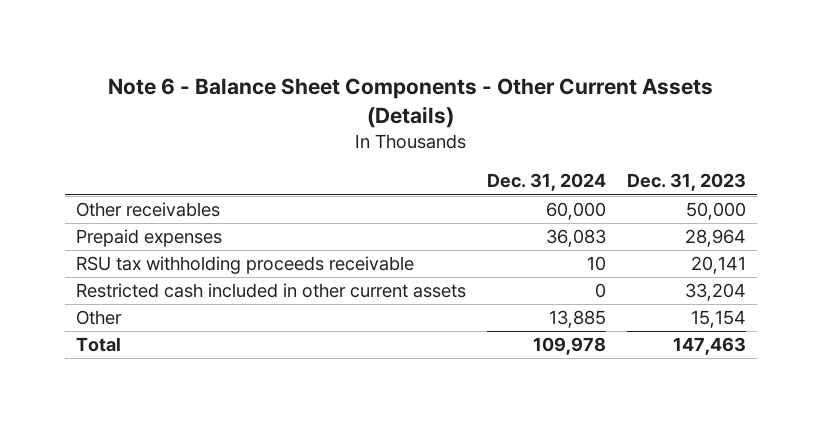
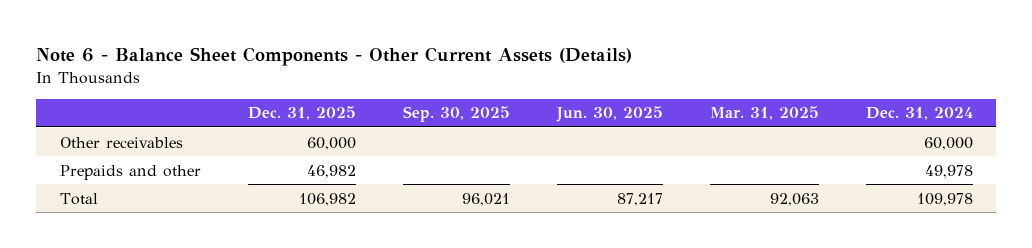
- | Dec. 31, 2024 | Dec. 31, 2023
+ | Dec. 31, 2025 | Sep. 30, 2025 | Jun. 30, 2025 | Mar. 31, 2025 | Dec. 31, 2024
- Prepaid expenses | 36,083 | 28,964
- RSU tax withholding proceeds receivable | 10 | 20,141
- Restricted cash included in other current assets | 0 | 33,204
- Other | 13,885 | 15,154
+ Prepaids and other | 46,982 | | | | 49,978

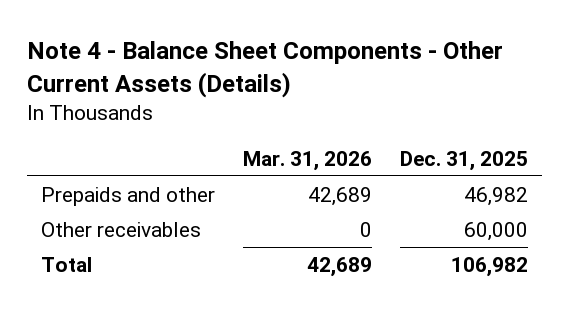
- Note 6 - Balance Sheet Components - Other Current Assets (Details)
+ Note 4 - Balance Sheet Components - Other Current Assets (Details)
- | Dec. 31, 2025 | Sep. 30, 2025 | Jun. 30, 2025 | Mar. 31, 2025 | Dec. 31, 2024
+ | Mar. 31, 2026 | Dec. 31, 2025
moved down: Other receivables | 0 | 60,000

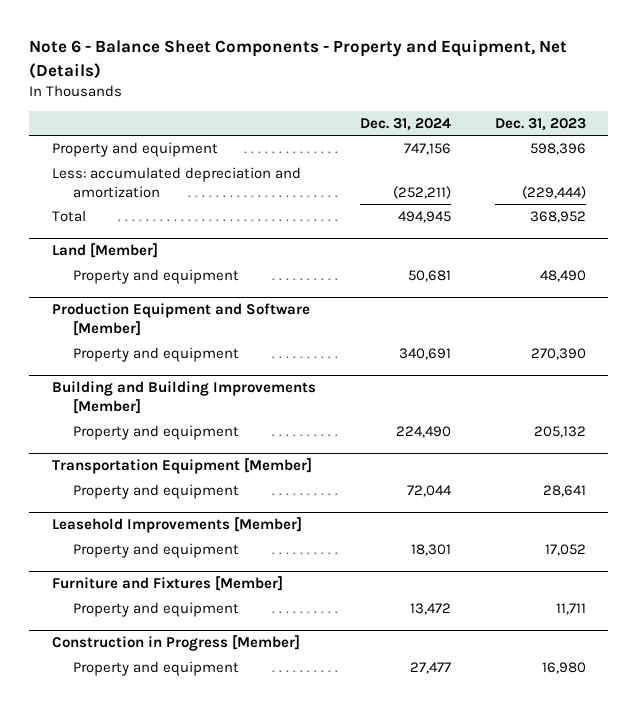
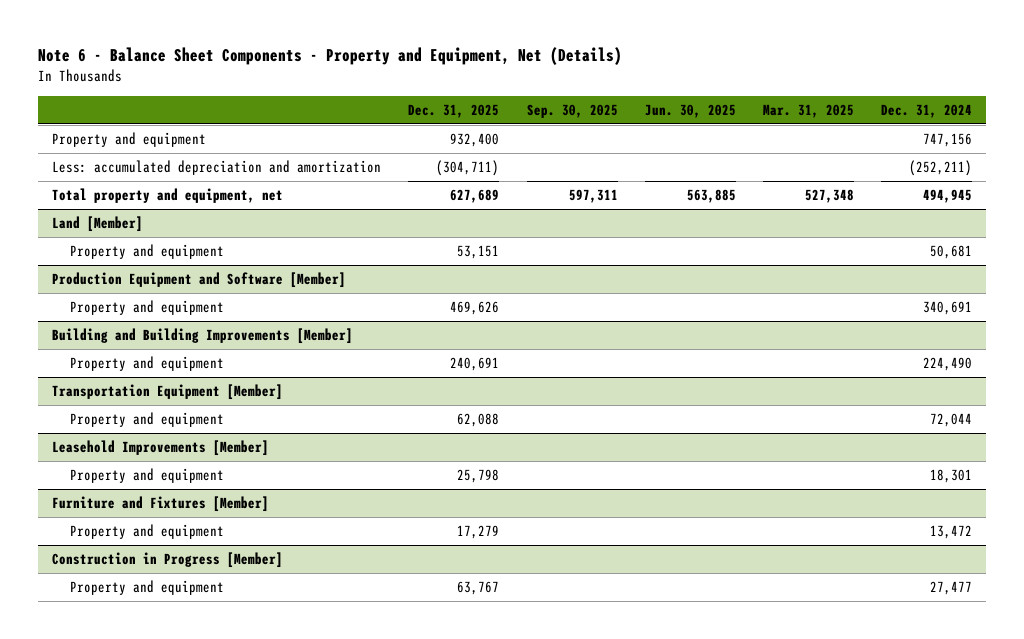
- | Dec. 31, 2024 | Dec. 31, 2023
+ | Dec. 31, 2025 | Sep. 30, 2025 | Jun. 30, 2025 | Mar. 31, 2025 | Dec. 31, 2024
- Total | 494,945 | 368,952
+ Total property and equipment, net | 627,689 | 597,311 | 563,885 | 527,348 | 494,945

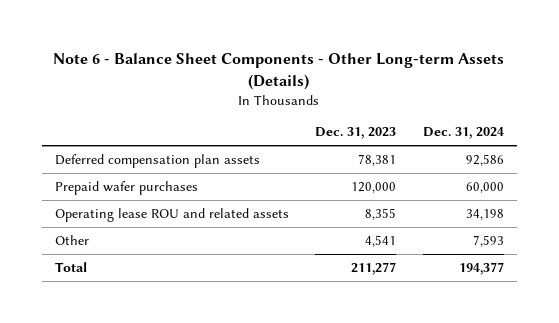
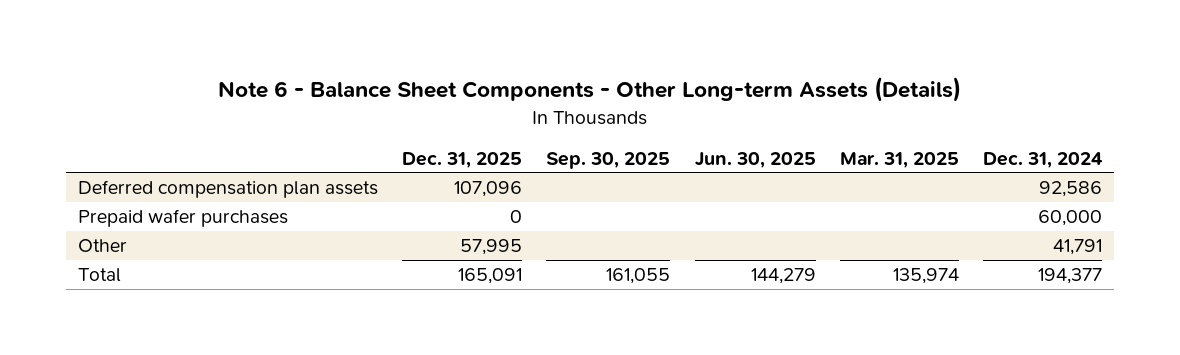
- | Dec. 31, 2023 | Dec. 31, 2024
+ | Dec. 31, 2025 | Sep. 30, 2025 | Jun. 30, 2025 | Mar. 31, 2025 | Dec. 31, 2024
- Operating lease ROU and related assets | 8,355 | 34,198
- Other | 4,541 | 7,593
+ Other | 57,995 | | | | 41,791

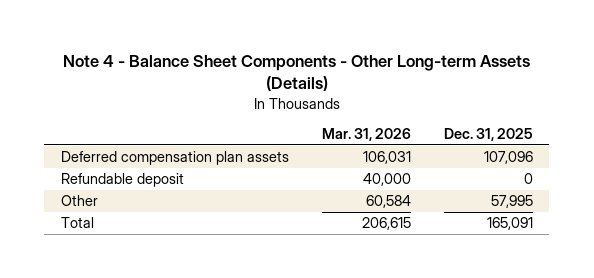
- Note 6 - Balance Sheet Components - Other Long-term Assets (Details)
+ Note 4 - Balance Sheet Components - Other Long-term Assets (Details)
- | Dec. 31, 2025 | Sep. 30, 2025 | Jun. 30, 2025 | Mar. 31, 2025 | Dec. 31, 2024
+ | Mar. 31, 2026 | Dec. 31, 2025
- Prepaid wafer purchases | 0 | | | | 60,000
+ Refundable deposit | 40,000 | 0

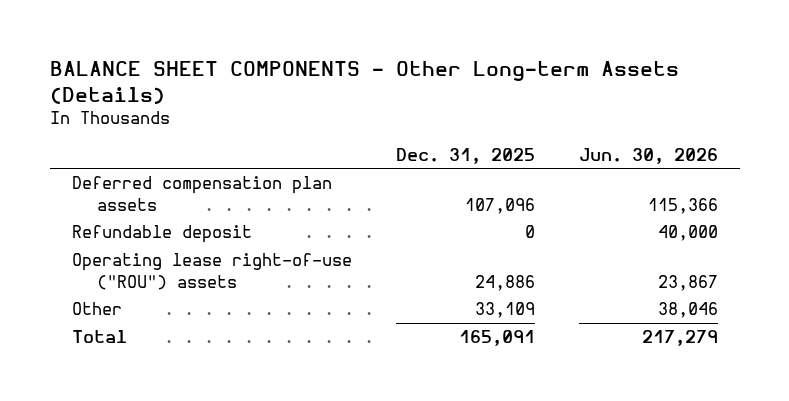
- Note 4 - Balance Sheet Components - Other Long-term Assets (Details)
+ BALANCE SHEET COMPONENTS - Other Long-term Assets (Details)
- | Mar. 31, 2026 | Dec. 31, 2025
+ | Dec. 31, 2025 | Jun. 30, 2026
- Other | 60,584 | 57,995
+ Operating lease right-of-use ("ROU") assets | 24,886 | 23,867
+ Other | 33,109 | 38,046

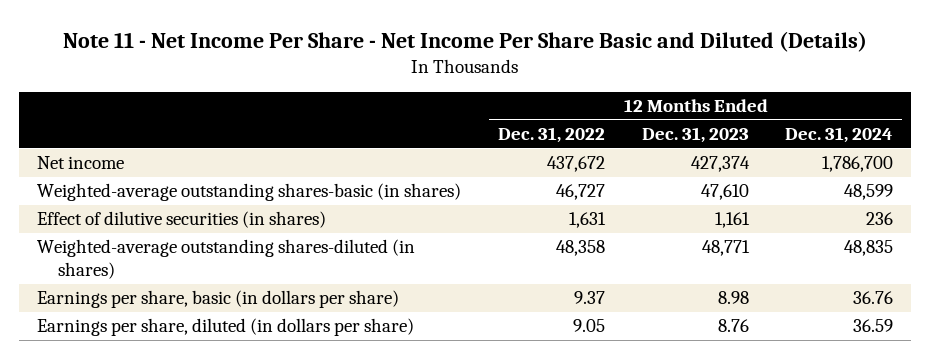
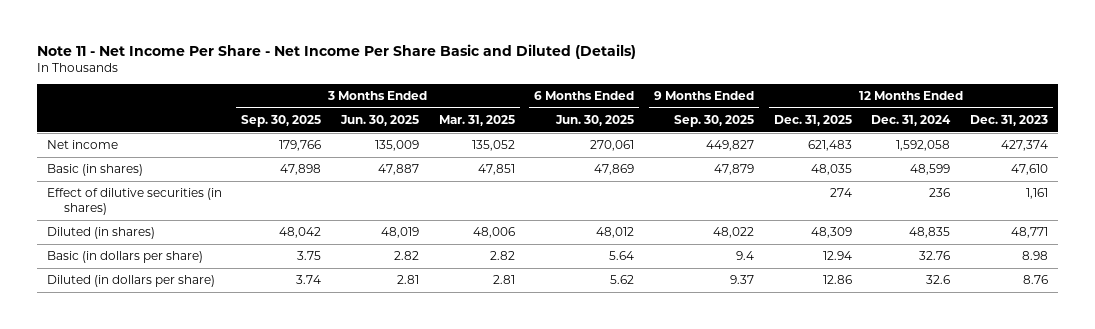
- | 12 Months Ended Dec. 31, 2022 | 12 Months Ended Dec. 31, 2023 | 12 Months Ended Dec. 31, 2024
+ | 3 Months Ended Sep. 30, 2025 | 3 Months Ended Jun. 30, 2025 | 3 Months Ended Mar. 31, 2025 | 6 Months Ended Jun. 30, 2025 | 9 Months Ended Sep. 30, 2025 | 12 Months Ended Dec. 31, 2025 | 12 Months Ended Dec. 31, 2024 | 12 Months Ended Dec. 31, 2023
- Net income | 437,672 | 427,374 | 1,786,700
- Weighted-average outstanding shares-basic (in shares) | 46,727 | 47,610 | 48,599
+ Net income | 179,766 | 135,009 | 135,052 | 270,061 | 449,827 | 621,483 | 1,592,058 | 427,374
+ Basic (in shares) | 47,898 | 47,887 | 47,851 | 47,869 | 47,879 | 48,035 | 48,599 | 47,610
- Weighted-average outstanding shares-diluted (in shares) | 48,358 | 48,771 | 48,835
- Earnings per share, basic (in dollars per share) | 9.37 | 8.98 | 36.76
- Earnings per share, diluted (in dollars per share) | 9.05 | 8.76 | 36.59
+ Diluted (in shares) | 48,042 | 48,019 | 48,006 | 48,012 | 48,022 | 48,309 | 48,835 | 48,771
+ Basic (in dollars per share) | 3.75 | 2.82 | 2.82 | 5.64 | 9.4 | 12.94 | 32.76 | 8.98
+ Diluted (in dollars per share) | 3.74 | 2.81 | 2.81 | 5.62 | 9.37 | 12.86 | 32.6 | 8.76

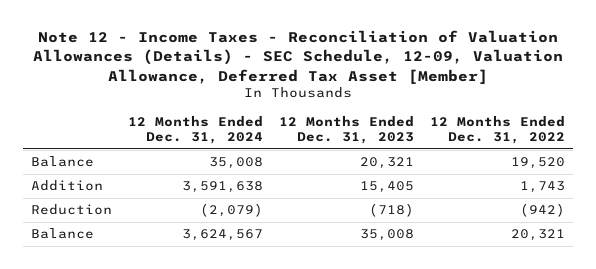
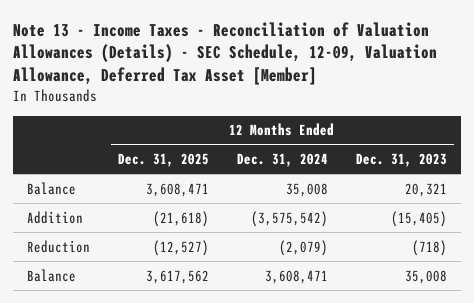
- Note 12 - Income Taxes - Reconciliation of Valuation Allowances (Details) - SEC Schedule, 12-09, Valuation Allowance, Deferred Tax Asset [Member]
+ Note 13 - Income Taxes - Reconciliation of Valuation Allowances (Details) - SEC Schedule, 12-09, Valuation Allowance, Deferred Tax Asset [Member]
- | 12 Months Ended Dec. 31, 2024 | 12 Months Ended Dec. 31, 2023 | 12 Months Ended Dec. 31, 2022
+ | 12 Months Ended Dec. 31, 2025 | 12 Months Ended Dec. 31, 2024 | 12 Months Ended Dec. 31, 2023
- Addition | 3,591,638 | 15,405 | 1,743
+ Addition | (21,618) | (3,575,542) | (15,405)
- Balance | 3,624,567 | 35,008 | 20,321
+ Balance | 3,617,562 | 3,608,471 | 35,008

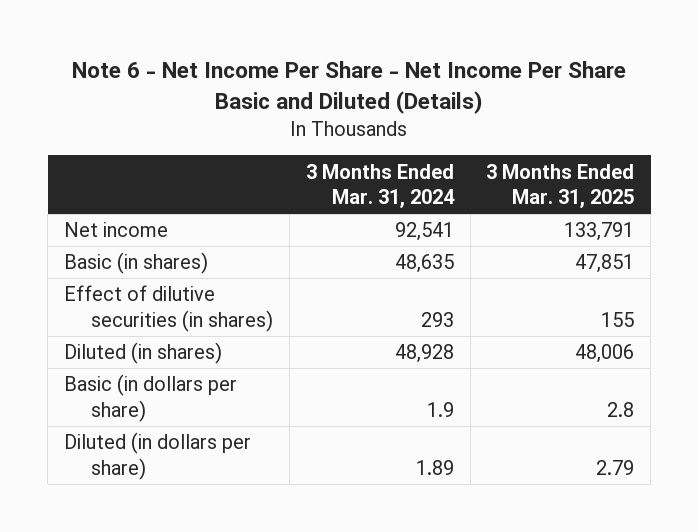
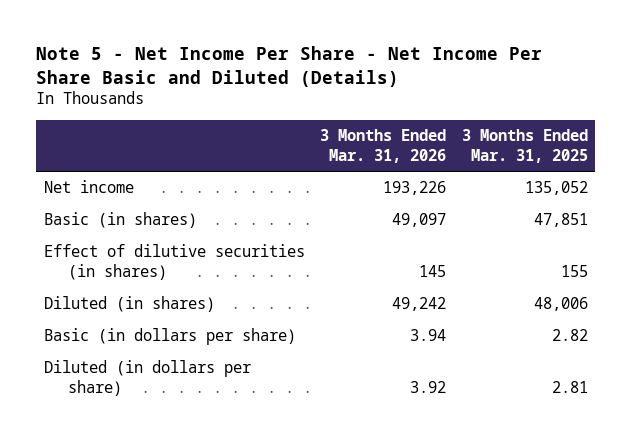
- Note 6 - Net Income Per Share - Net Income Per Share Basic and Diluted (Details)
+ Note 5 - Net Income Per Share - Net Income Per Share Basic and Diluted (Details)
- | 3 Months Ended Mar. 31, 2024 | 3 Months Ended Mar. 31, 2025
+ | 3 Months Ended Mar. 31, 2026 | 3 Months Ended Mar. 31, 2025
- Net income | 92,541 | 133,791
+ Net income | 193,226 | 135,052
- Basic (in dollars per share) | 1.9 | 2.8
- Diluted (in dollars per share) | 1.89 | 2.79
+ Basic (in dollars per share) | 3.94 | 2.82
+ Diluted (in dollars per share) | 3.92 | 2.81

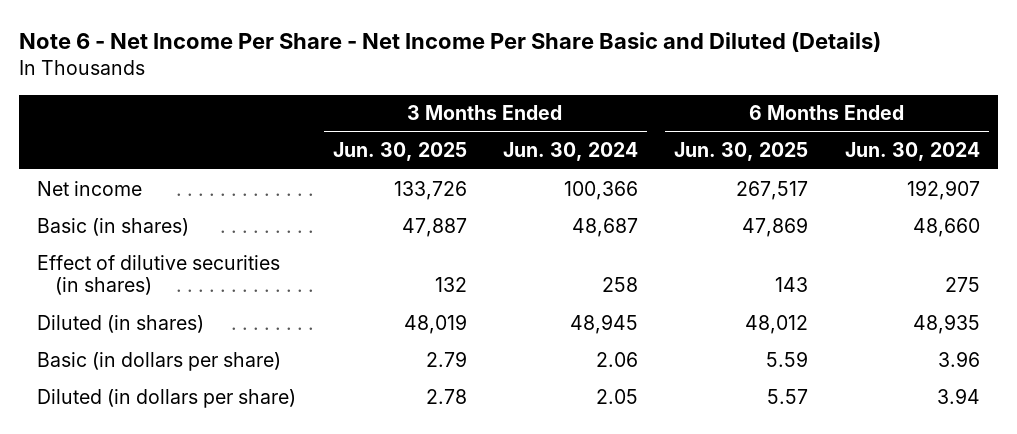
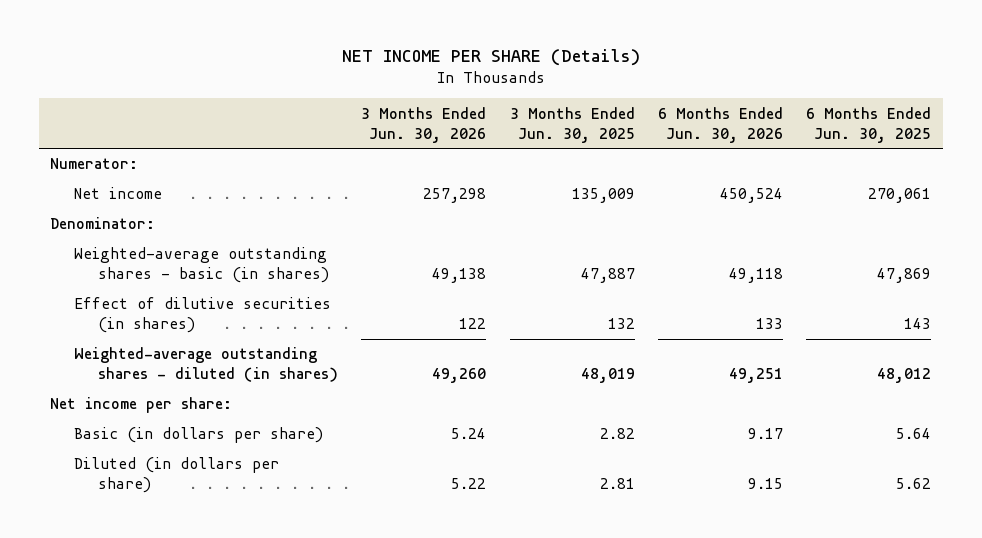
- Note 6 - Net Income Per Share - Net Income Per Share Basic and Diluted (Details)
+ NET INCOME PER SHARE (Details)
- | 3 Months Ended Jun. 30, 2025 | 3 Months Ended Jun. 30, 2024 | 6 Months Ended Jun. 30, 2025 | 6 Months Ended Jun. 30, 2024
+ | 3 Months Ended Jun. 30, 2026 | 3 Months Ended Jun. 30, 2025 | 6 Months Ended Jun. 30, 2026 | 6 Months Ended Jun. 30, 2025
- Net income | 133,726 | 100,366 | 267,517 | 192,907
- Basic (in shares) | 47,887 | 48,687 | 47,869 | 48,660
+ Numerator:
+ Net income | 257,298 | 135,009 | 450,524 | 270,061
+ Denominator:
+ Weighted-average outstanding shares - basic (in shares) | 49,138 | 47,887 | 49,118 | 47,869
- Diluted (in shares) | 48,019 | 48,945 | 48,012 | 48,935
- Basic (in dollars per share) | 2.79 | 2.06 | 5.59 | 3.96
- Diluted (in dollars per share) | 2.78 | 2.05 | 5.57 | 3.94
+ Weighted-average outstanding shares - diluted (in shares) | 49,260 | 48,019 | 49,251 | 48,012
+ Net income per share:
+ Basic (in dollars per share) | 5.24 | 2.82 | 9.17 | 5.64
+ Diluted (in dollars per share) | 5.22 | 2.81 | 9.15 | 5.62

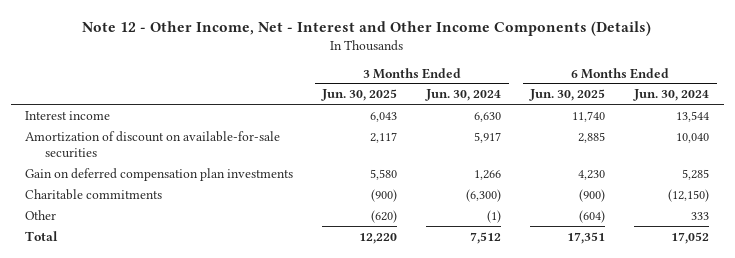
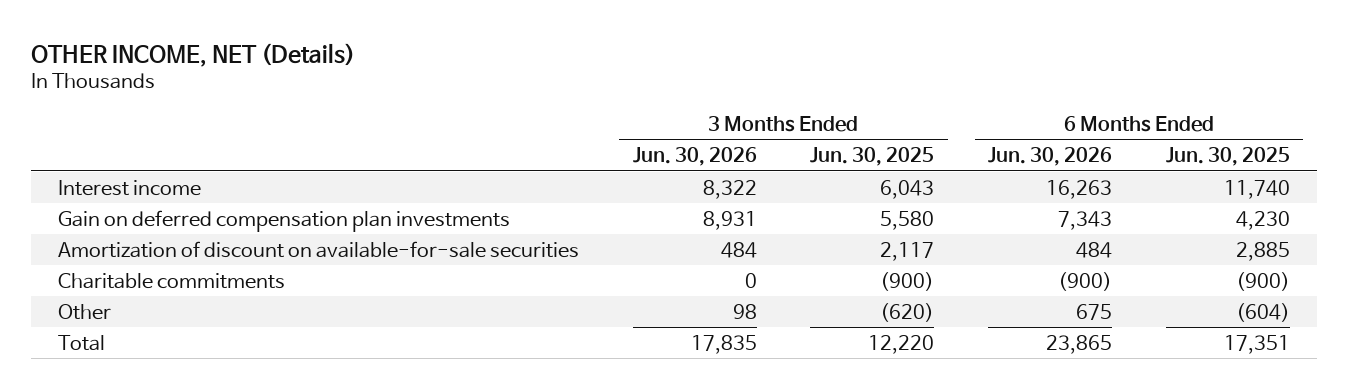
- Note 12 - Other Income, Net - Interest and Other Income Components (Details)
+ OTHER INCOME, NET (Details)
- | 3 Months Ended Jun. 30, 2025 | 3 Months Ended Jun. 30, 2024 | 6 Months Ended Jun. 30, 2025 | 6 Months Ended Jun. 30, 2024
+ | 3 Months Ended Jun. 30, 2026 | 3 Months Ended Jun. 30, 2025 | 6 Months Ended Jun. 30, 2026 | 6 Months Ended Jun. 30, 2025
moved down: Amortization of discount on available-for-sale securities | 484 | 2,117 | 484 | 2,885

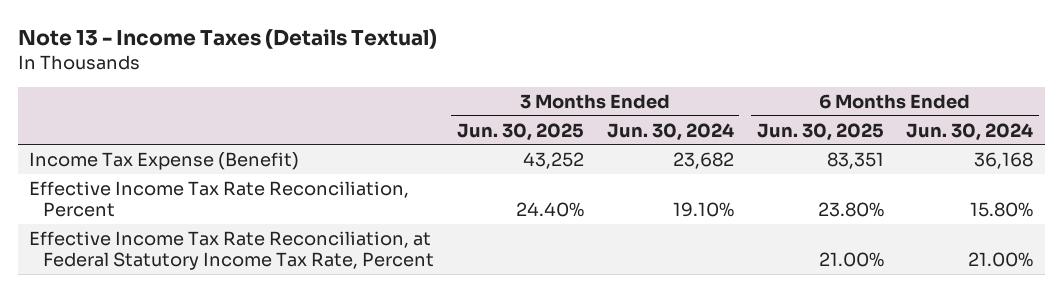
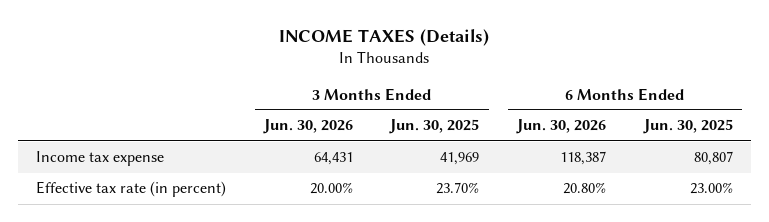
- Note 13 - Income Taxes (Details Textual)
+ INCOME TAXES (Details)
- | 3 Months Ended Jun. 30, 2025 | 3 Months Ended Jun. 30, 2024 | 6 Months Ended Jun. 30, 2025 | 6 Months Ended Jun. 30, 2024
+ | 3 Months Ended Jun. 30, 2026 | 3 Months Ended Jun. 30, 2025 | 6 Months Ended Jun. 30, 2026 | 6 Months Ended Jun. 30, 2025
- Income Tax Expense (Benefit) | 43,252 | 23,682 | 83,351 | 36,168
- Effective Income Tax Rate Reconciliation, Percent | 24.40% | 19.10% | 23.80% | 15.80%
- Effective Income Tax Rate Reconciliation, at Federal Statutory Income Tax Rate, Percent | | | 21.00% | 21.00%
+ Income tax expense | 64,431 | 41,969 | 118,387 | 80,807
+ Effective tax rate (in percent) | 20.00% | 23.70% | 20.80% | 23.00%

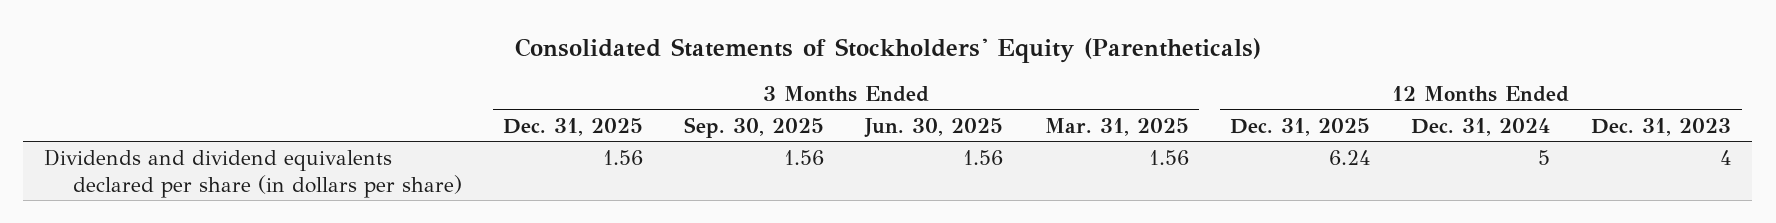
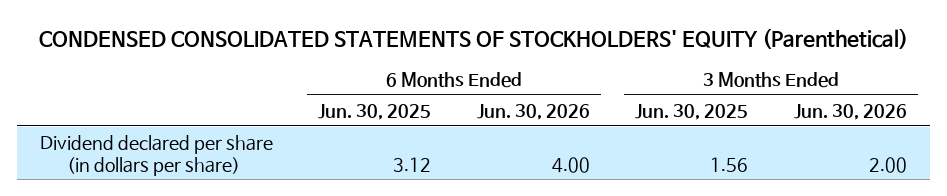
- Consolidated Statements of Stockholders' Equity (Parentheticals)
+ CONDENSED CONSOLIDATED STATEMENTS OF STOCKHOLDERS' EQUITY (Parenthetical)
- | 3 Months Ended Dec. 31, 2025 | 3 Months Ended Sep. 30, 2025 | 3 Months Ended Jun. 30, 2025 | 3 Months Ended Mar. 31, 2025 | 12 Months Ended Dec. 31, 2025 | 12 Months Ended Dec. 31, 2024 | 12 Months Ended Dec. 31, 2023
+ | 6 Months Ended Jun. 30, 2025 | 6 Months Ended Jun. 30, 2026 | 3 Months Ended Jun. 30, 2025 | 3 Months Ended Jun. 30, 2026
- Dividends and dividend equivalents declared per share (in dollars per share) | 1.56 | 1.56 | 1.56 | 1.56 | 6.24 | 5 | 4
+ Dividend declared per share (in dollars per share) | 3.12 | 4.00 | 1.56 | 2.00

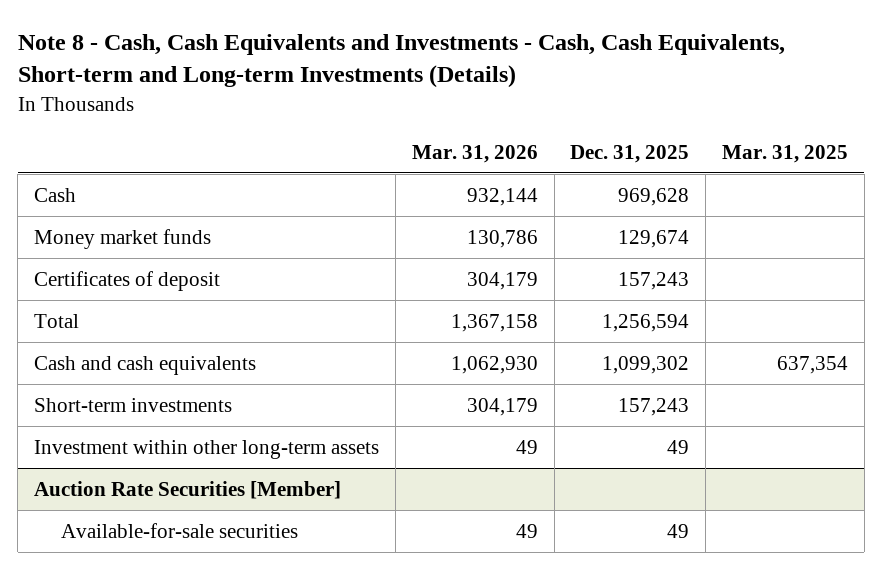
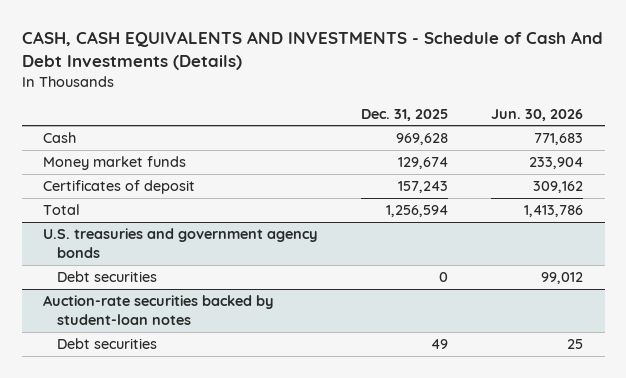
- Note 8 - Cash, Cash Equivalents and Investments - Cash, Cash Equivalents, Short-term and Long-term Investments (Details)
+ CASH, CASH EQUIVALENTS AND INVESTMENTS - Schedule of Cash And Debt Investments (Details)
- | Mar. 31, 2026 | Dec. 31, 2025 | Mar. 31, 2025
+ | Dec. 31, 2025 | Jun. 30, 2026
- Cash and cash equivalents | 1,062,930 | 1,099,302 | 637,354
- Short-term investments | 304,179 | 157,243 |
- Investment within other long-term assets | 49 | 49 |
- Auction Rate Securities [Member]
- Available-for-sale securities | 49 | 49 |
+ U.S. treasuries and government agency bonds
+ Debt securities | 0 | 99,012
+ Auction-rate securities backed by student-loan notes
+ Debt securities | 49 | 25

